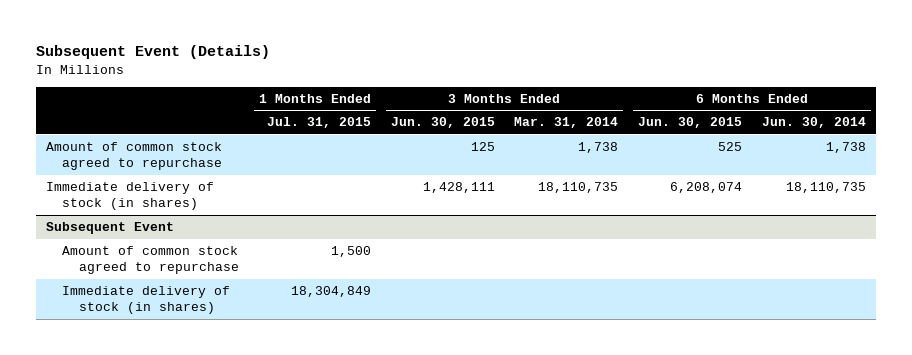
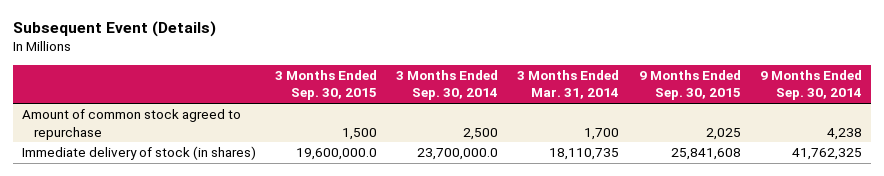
- | 1 Months Ended Jul. 31, 2015 | 3 Months Ended Jun. 30, 2015 | 3 Months Ended Mar. 31, 2014 | 6 Months Ended Jun. 30, 2015 | 6 Months Ended Jun. 30, 2014
+ | 3 Months Ended Sep. 30, 2015 | 3 Months Ended Sep. 30, 2014 | 3 Months Ended Mar. 31, 2014 | 9 Months Ended Sep. 30, 2015 | 9 Months Ended Sep. 30, 2014
- Amount of common stock agreed to repurchase | | 125 | 1,738 | 525 | 1,738
+ Amount of common stock agreed to repurchase | 1,500 | 2,500 | 1,700 | 2,025 | 4,238
- Subsequent Event
- Amount of common stock agreed to repurchase | 1,500 | | | |
- Immediate delivery of stock (in shares) | 18,304,849 | | | |

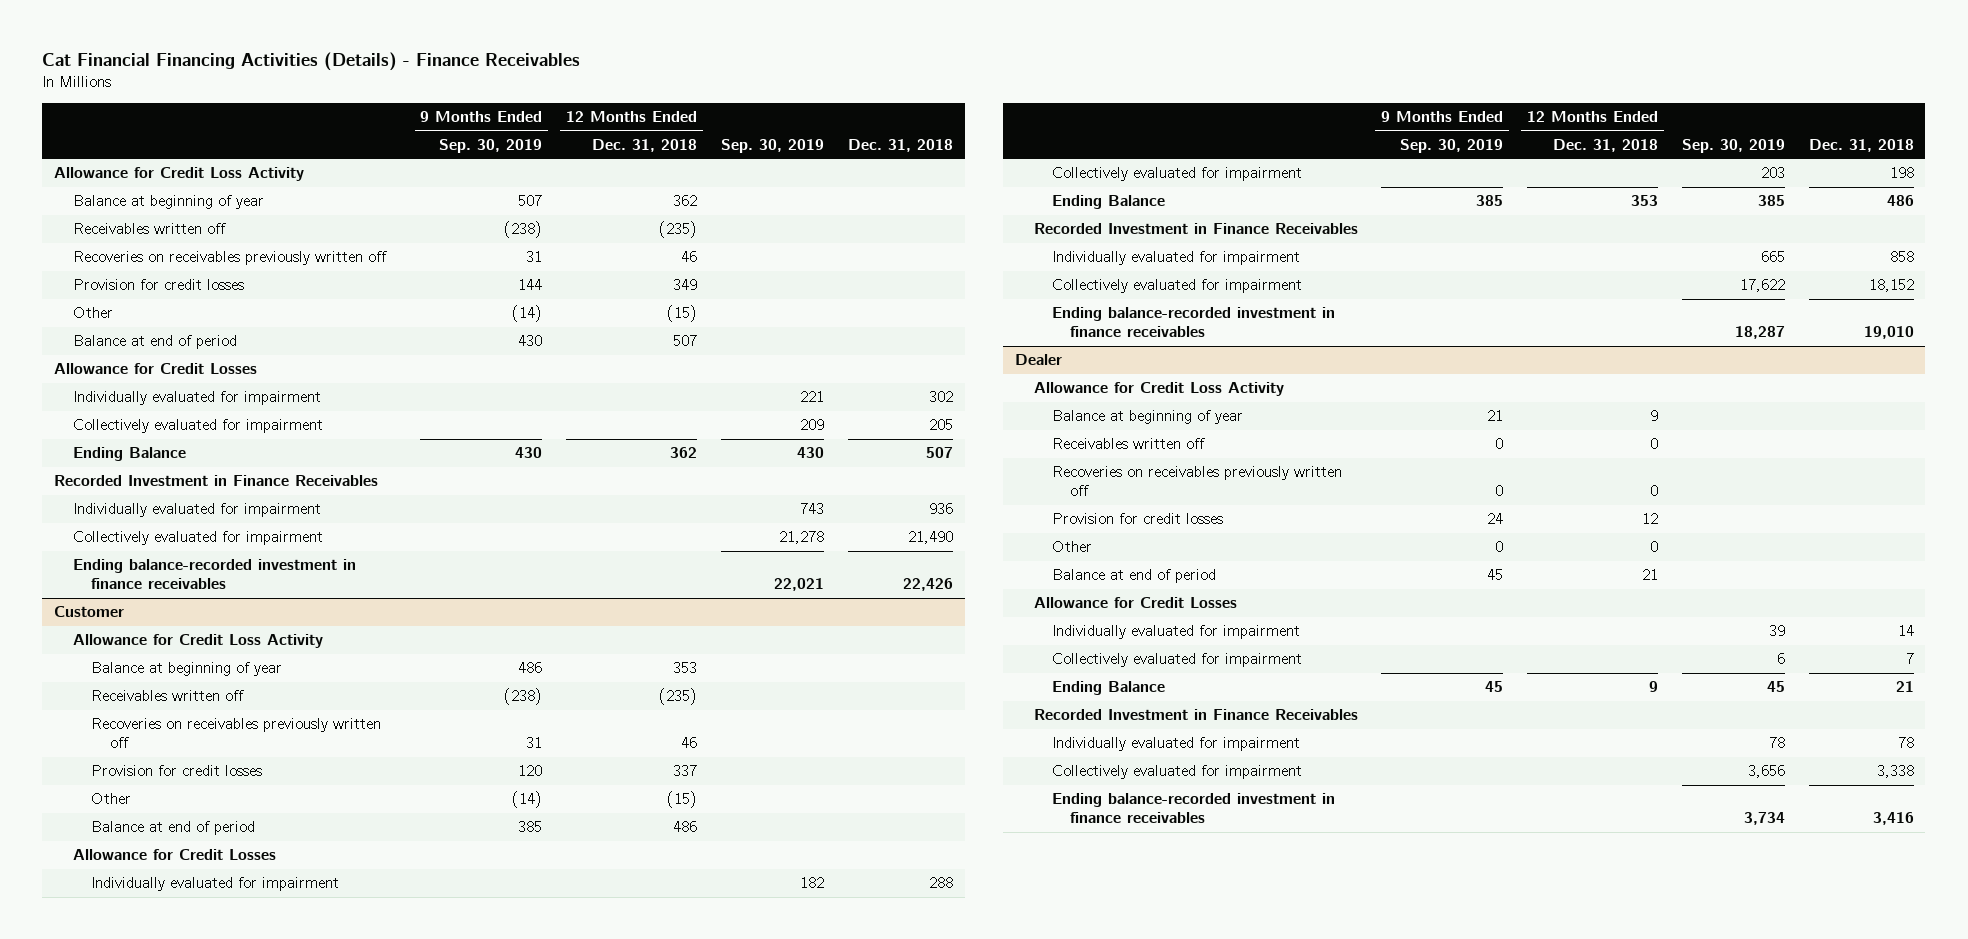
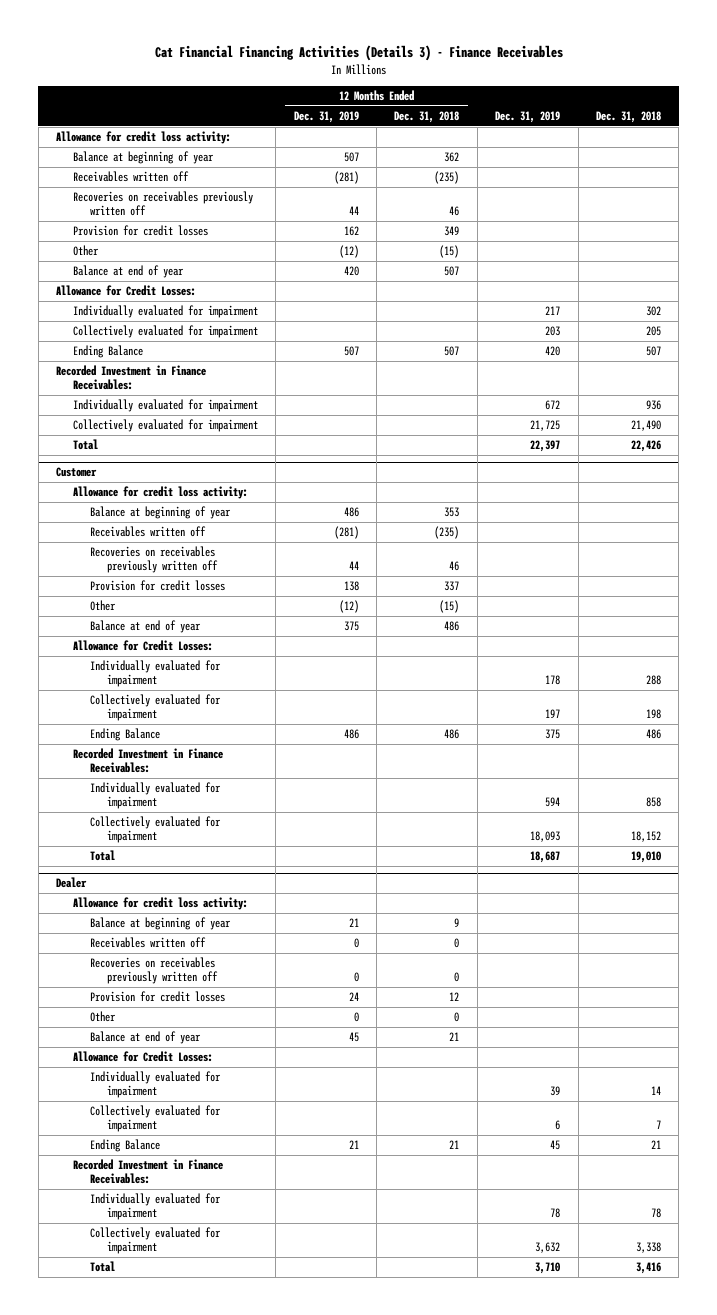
- Cat Financial Financing Activities (Details) - Finance Receivables
+ Cat Financial Financing Activities (Details 3) - Finance Receivables
- | 9 Months Ended Sep. 30, 2019 | 12 Months Ended Dec. 31, 2018 | Sep. 30, 2019 | Dec. 31, 2018
+ | 12 Months Ended Dec. 31, 2019 | 12 Months Ended Dec. 31, 2018 | Dec. 31, 2019 | Dec. 31, 2018
- Allowance for Credit Loss Activity
+ Allowance for credit loss activity:
- Balance at end of period | 430 | 507 | |
- Allowance for Credit Losses
+ Balance at end of year | 420 | 507 | |
+ Allowance for Credit Losses:
- Ending Balance | 430 | 362 | 430 | 507
- Recorded Investment in Finance Receivables
+ Ending Balance | 507 | 507 | 420 | 507
+ Recorded Investment in Finance Receivables:
- Ending balance-recorded investment in finance receivables | | | 22,021 | 22,426
+ Total | | | 22,397 | 22,426
@ Customer
- Allowance for Credit Loss Activity
+ Allowance for credit loss activity:
- Balance at end of period | 385 | 486 | |
- Allowance for Credit Losses
+ Balance at end of year | 375 | 486 | |
+ Allowance for Credit Losses:
- Ending Balance | 385 | 353 | 385 | 486
- Recorded Investment in Finance Receivables
+ Ending Balance | 486 | 486 | 375 | 486
+ Recorded Investment in Finance Receivables:
- Ending balance-recorded investment in finance receivables | | | 18,287 | 19,010
+ Total | | | 18,687 | 19,010
@ Dealer
- Allowance for Credit Loss Activity
+ Allowance for credit loss activity:
- Balance at end of period | 45 | 21 | |
- Allowance for Credit Losses
+ Balance at end of year | 45 | 21 | |
+ Allowance for Credit Losses:
- Ending Balance | 45 | 9 | 45 | 21
- Recorded Investment in Finance Receivables
+ Ending Balance | 21 | 21 | 45 | 21
+ Recorded Investment in Finance Receivables:
- Ending balance-recorded investment in finance receivables | | | 3,734 | 3,416
+ Total | | | 3,710 | 3,416

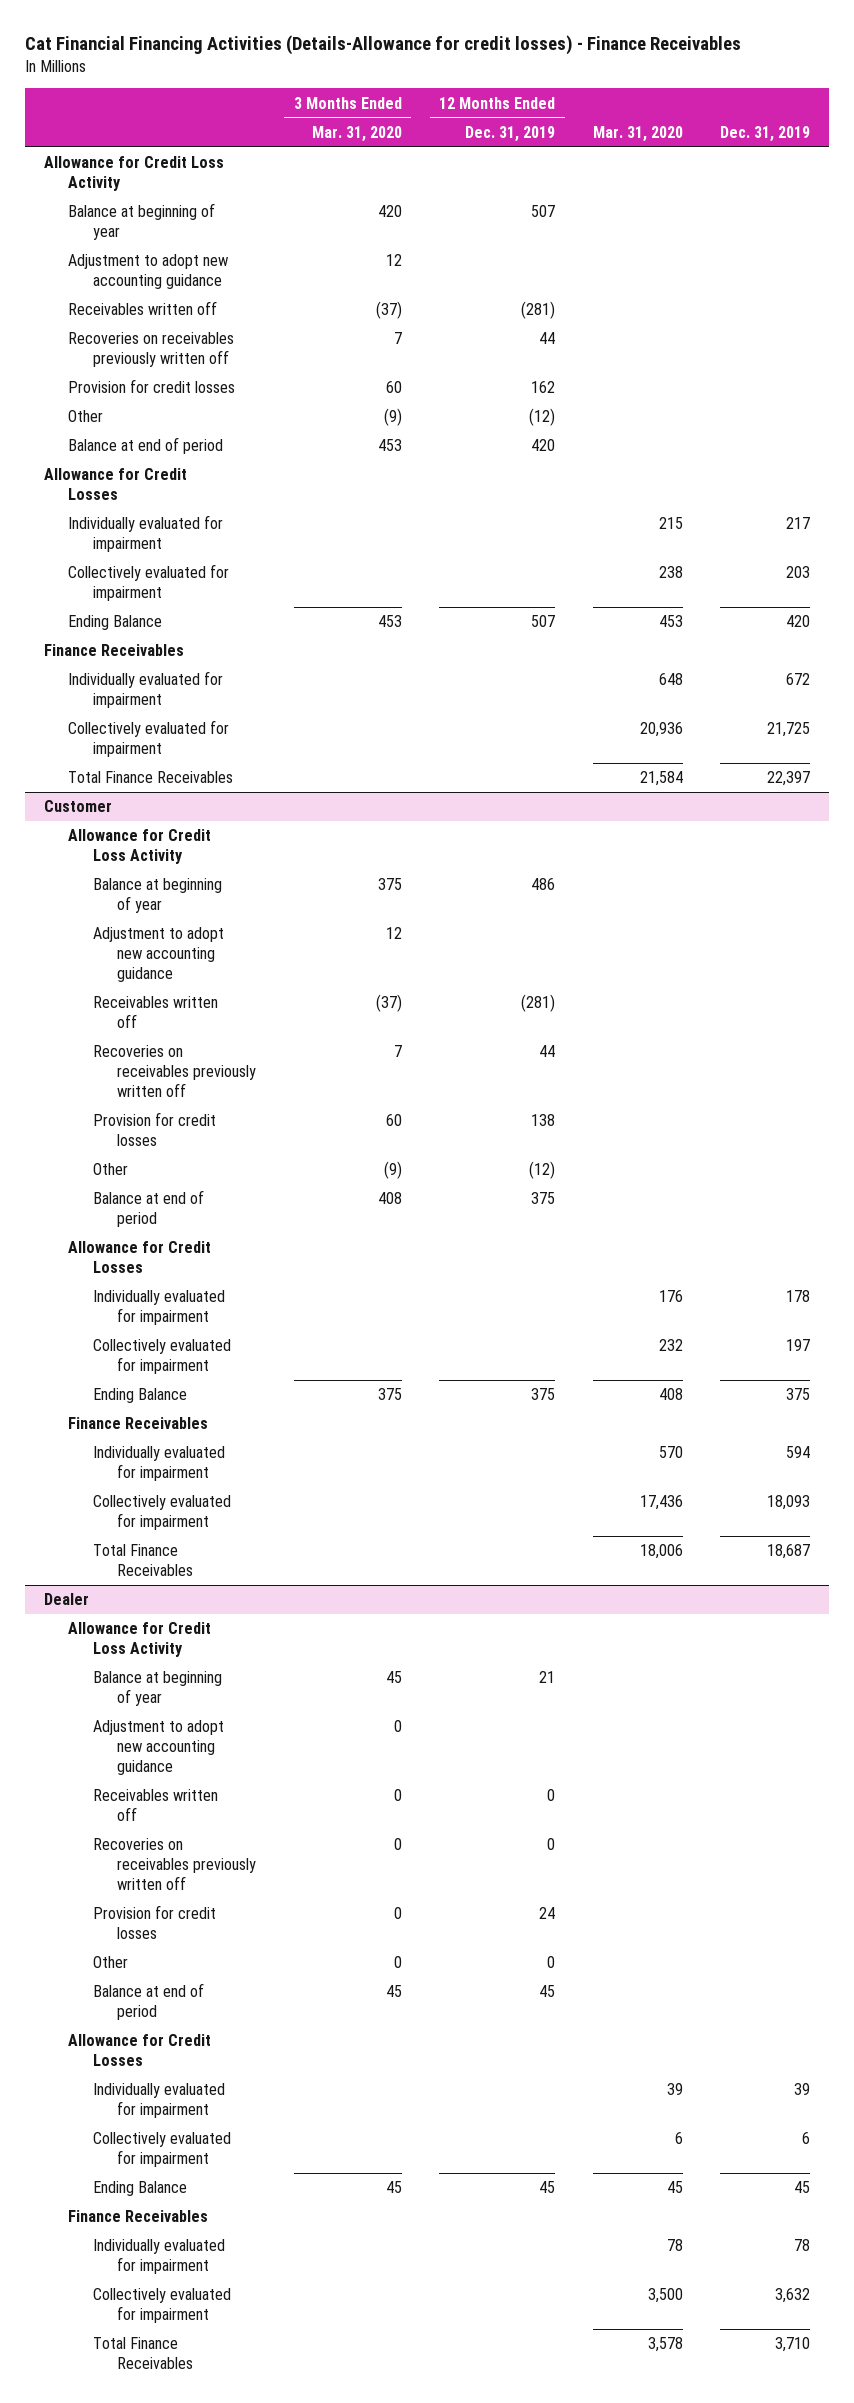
- Cat Financial Financing Activities (Details 3) - Finance Receivables
+ Cat Financial Financing Activities (Details-Allowance for credit losses) - Finance Receivables
- | 12 Months Ended Dec. 31, 2019 | 12 Months Ended Dec. 31, 2018 | Dec. 31, 2019 | Dec. 31, 2018
+ | 3 Months Ended Mar. 31, 2020 | 12 Months Ended Dec. 31, 2019 | Mar. 31, 2020 | Dec. 31, 2019
- Allowance for credit loss activity:
+ Allowance for Credit Loss Activity
+ Adjustment to adopt new accounting guidance | 12 | | |
- Balance at end of year | 420 | 507 | |
- Allowance for Credit Losses:
+ Balance at end of period | 453 | 420 | |
+ Allowance for Credit Losses
- Recorded Investment in Finance Receivables:
+ Finance Receivables
- Total | | | 22,397 | 22,426
+ Total Finance Receivables | | | 21,584 | 22,397
@ Customer
- Allowance for credit loss activity:
+ Allowance for Credit Loss Activity
+ Adjustment to adopt new accounting guidance | 12 | | |
- Balance at end of year | 375 | 486 | |
- Allowance for Credit Losses:
+ Balance at end of period | 408 | 375 | |
+ Allowance for Credit Losses
- Ending Balance | 486 | 486 | 375 | 486
- Recorded Investment in Finance Receivables:
+ Ending Balance | 375 | 375 | 408 | 375
+ Finance Receivables
- Total | | | 18,687 | 19,010
+ Total Finance Receivables | | | 18,006 | 18,687
@ Dealer
- Allowance for credit loss activity:
+ Allowance for Credit Loss Activity
+ Adjustment to adopt new accounting guidance | 0 | | |
- Balance at end of year | 45 | 21 | |
- Allowance for Credit Losses:
+ Balance at end of period | 45 | 45 | |
+ Allowance for Credit Losses
- Ending Balance | 21 | 21 | 45 | 21
- Recorded Investment in Finance Receivables:
+ Ending Balance | 45 | 45 | 45 | 45
+ Finance Receivables
- Total | | | 3,710 | 3,416
+ Total Finance Receivables | | | 3,578 | 3,710

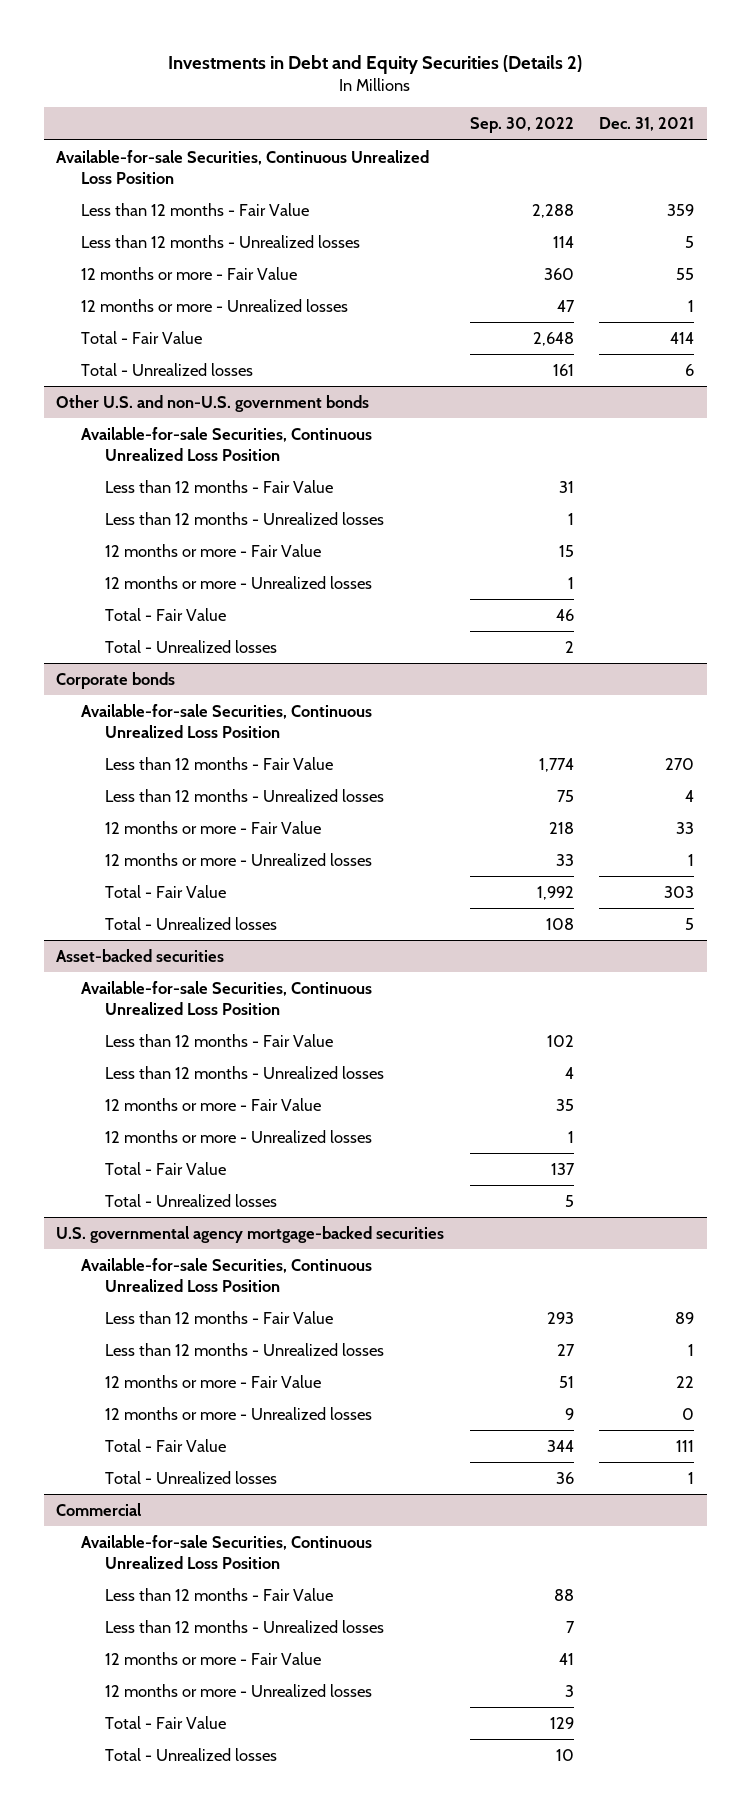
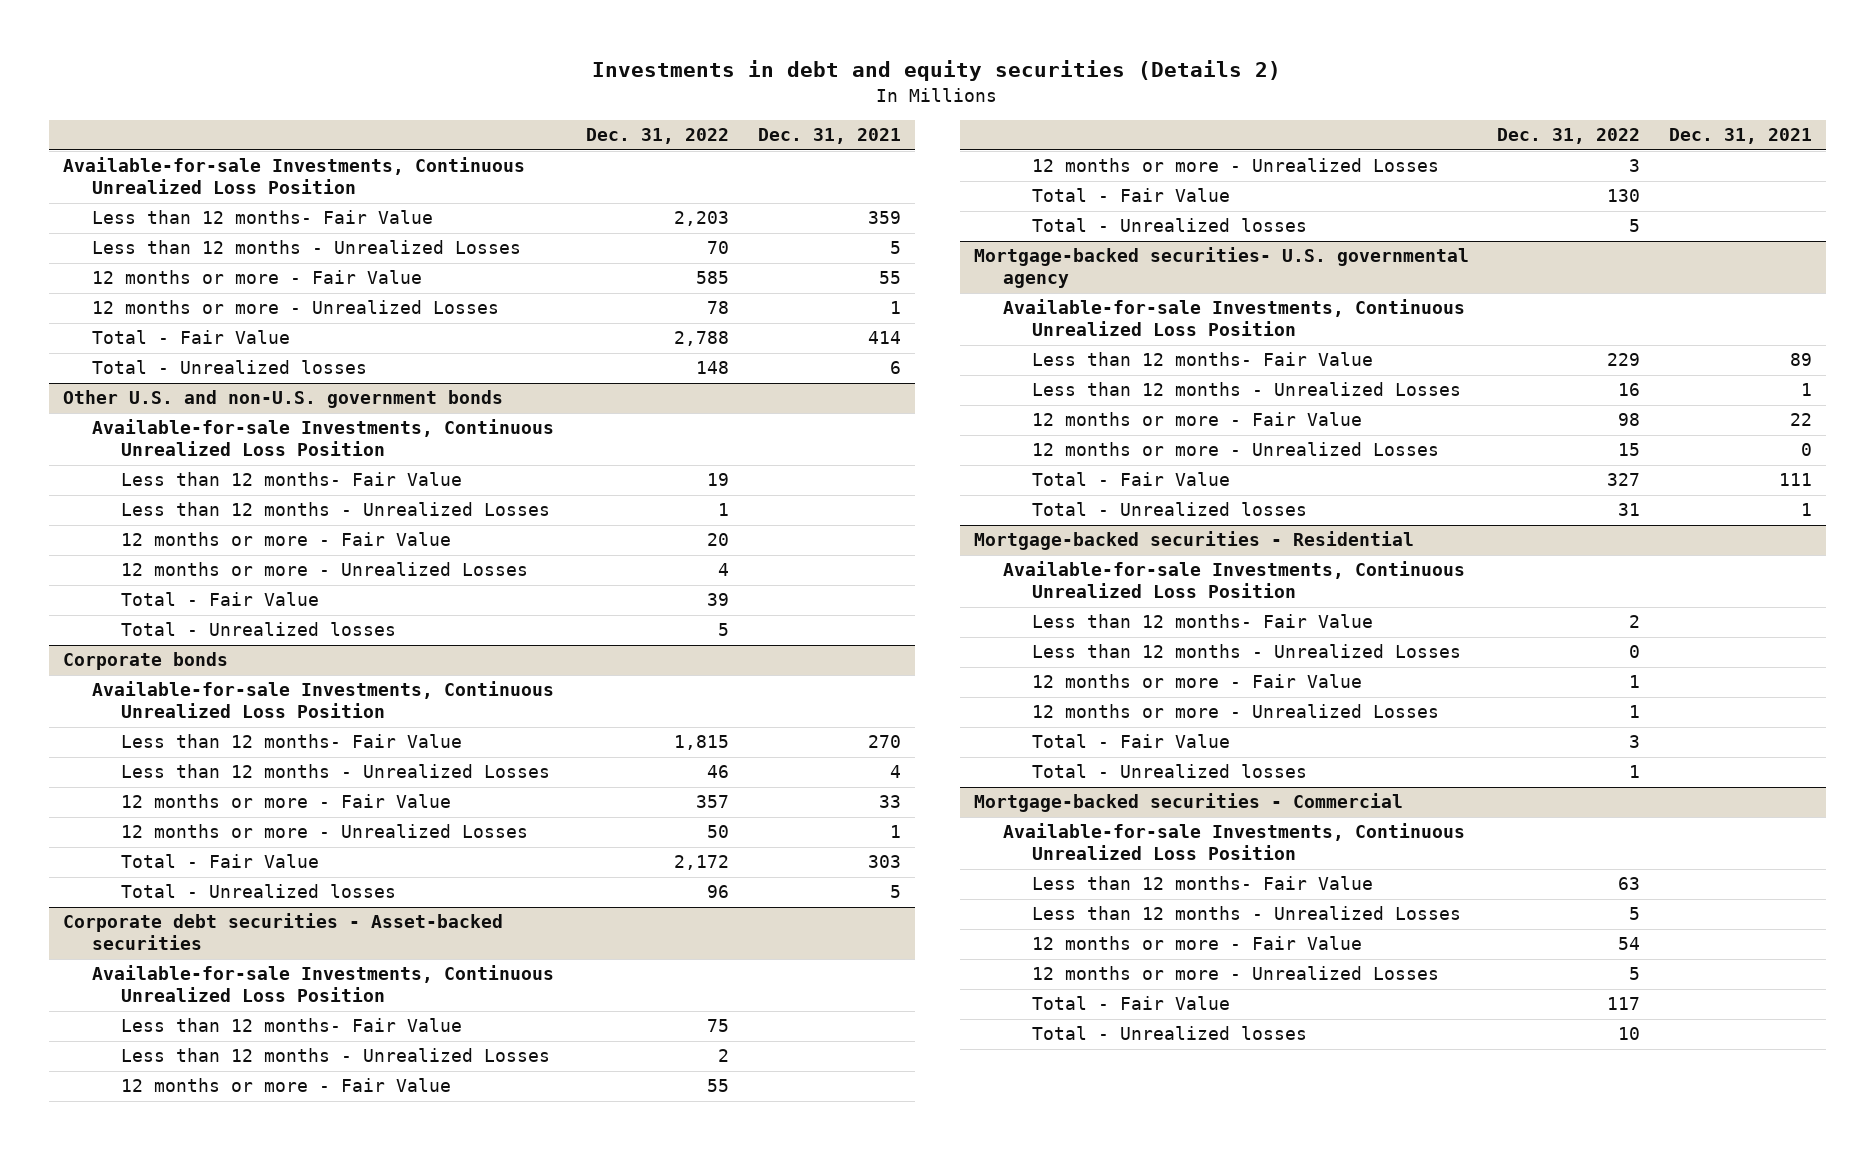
- Investments in Debt and Equity Securities (Details 2)
+ Investments in debt and equity securities (Details 2)
- | Sep. 30, 2022 | Dec. 31, 2021
+ | Dec. 31, 2022 | Dec. 31, 2021
- Available-for-sale Securities, Continuous Unrealized Loss Position
- Less than 12 months - Fair Value | 2,288 | 359
- Less than 12 months - Unrealized losses | 114 | 5
+ Available-for-sale Investments, Continuous Unrealized Loss Position
+ Less than 12 months- Fair Value | 2,203 | 359
+ Less than 12 months - Unrealized Losses | 70 | 5
- 12 months or more - Unrealized losses | 47 | 1
+ 12 months or more - Unrealized Losses | 78 | 1
@ Other U.S. and non-U.S. government bonds
- Available-for-sale Securities, Continuous Unrealized Loss Position
- Less than 12 months - Fair Value | 31 |
- Less than 12 months - Unrealized losses | 1 |
+ Available-for-sale Investments, Continuous Unrealized Loss Position
+ Less than 12 months- Fair Value | 19 |
+ Less than 12 months - Unrealized Losses | 1 |
- 12 months or more - Unrealized losses | 1 |
+ 12 months or more - Unrealized Losses | 4 |
@ Corporate bonds
- Available-for-sale Securities, Continuous Unrealized Loss Position
- Less than 12 months - Fair Value | 1,774 | 270
- Less than 12 months - Unrealized losses | 75 | 4
+ Available-for-sale Investments, Continuous Unrealized Loss Position
+ Less than 12 months- Fair Value | 1,815 | 270
+ Less than 12 months - Unrealized Losses | 46 | 4
- 12 months or more - Unrealized losses | 33 | 1
+ 12 months or more - Unrealized Losses | 50 | 1
- Asset-backed securities
- Available-for-sale Securities, Continuous Unrealized Loss Position
- Less than 12 months - Fair Value | 102 |
- Less than 12 months - Unrealized losses | 4 |
+ Corporate debt securities - Asset-backed securities
+ Available-for-sale Investments, Continuous Unrealized Loss Position
+ Less than 12 months- Fair Value | 75 |
+ Less than 12 months - Unrealized Losses | 2 |
- 12 months or more - Unrealized losses | 1 |
+ 12 months or more - Unrealized Losses | 3 |
- U.S. governmental agency mortgage-backed securities
- Available-for-sale Securities, Continuous Unrealized Loss Position
- Less than 12 months - Fair Value | 293 | 89
- Less than 12 months - Unrealized losses | 27 | 1
+ Mortgage-backed securities- U.S. governmental agency
+ Available-for-sale Investments, Continuous Unrealized Loss Position
+ Less than 12 months- Fair Value | 229 | 89
+ Less than 12 months - Unrealized Losses | 16 | 1
- 12 months or more - Unrealized losses | 9 | 0
+ 12 months or more - Unrealized Losses | 15 | 0
- Commercial
- Available-for-sale Securities, Continuous Unrealized Loss Position
- Less than 12 months - Fair Value | 88 |
- Less than 12 months - Unrealized losses | 7 |
+ Mortgage-backed securities - Residential
+ Available-for-sale Investments, Continuous Unrealized Loss Position
+ Less than 12 months- Fair Value | 2 |
+ Less than 12 months - Unrealized Losses | 0 |
+ 12 months or more - Fair Value | 1 |
+ 12 months or more - Unrealized Losses | 1 |
+ Total - Fair Value | 3 |
+ Total - Unrealized losses | 1 |
+ Mortgage-backed securities - Commercial
+ Available-for-sale Investments, Continuous Unrealized Loss Position
+ Less than 12 months- Fair Value | 63 |
+ Less than 12 months - Unrealized Losses | 5 |
- 12 months or more - Unrealized losses | 3 |
+ 12 months or more - Unrealized Losses | 5 |

